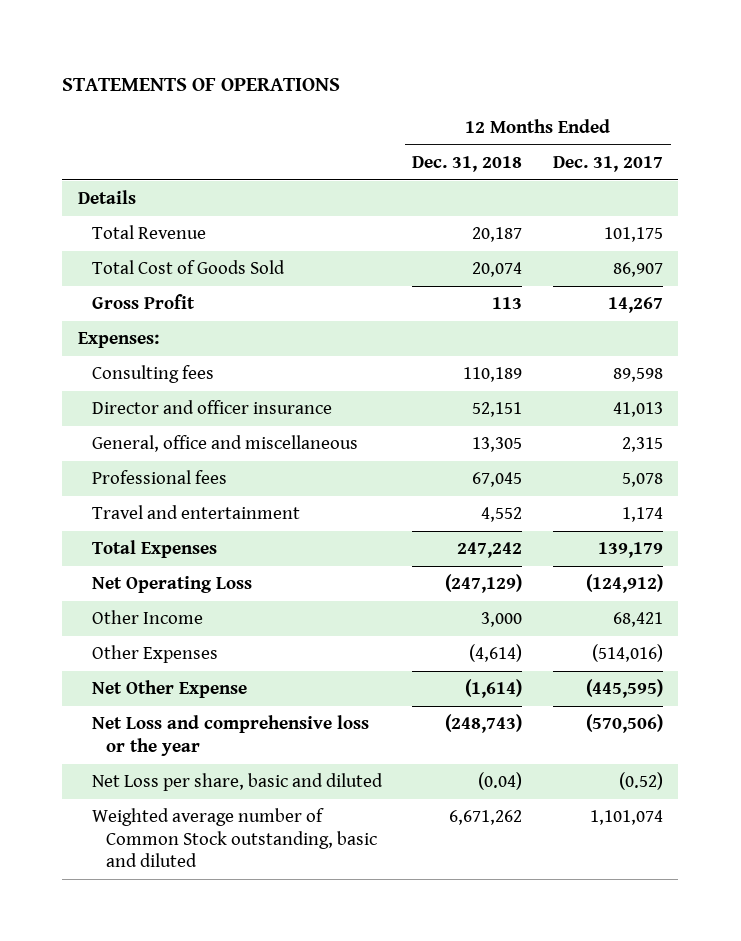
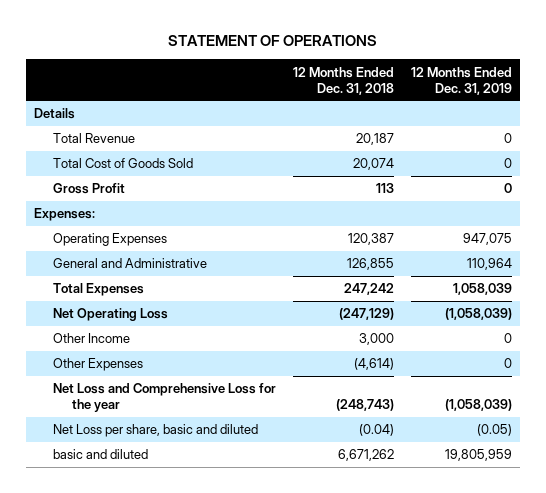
- STATEMENTS OF OPERATIONS
+ STATEMENT OF OPERATIONS
- | 12 Months Ended Dec. 31, 2018 | 12 Months Ended Dec. 31, 2017
+ | 12 Months Ended Dec. 31, 2018 | 12 Months Ended Dec. 31, 2019
- Consulting fees | 110,189 | 89,598
- Director and officer insurance | 52,151 | 41,013
- General, office and miscellaneous | 13,305 | 2,315
- Professional fees | 67,045 | 5,078
- Travel and entertainment | 4,552 | 1,174
+ Operating Expenses | 120,387 | 947,075
+ General and Administrative | 126,855 | 110,964
- Net Other Expense | (1,614) | (445,595)
- Net Loss and comprehensive loss or the year | (248,743) | (570,506)
+ Net Loss and Comprehensive Loss for the year | (248,743) | (1,058,039)
- Weighted average number of Common Stock outstanding, basic and diluted | 6,671,262 | 1,101,074
+ basic and diluted | 6,671,262 | 19,805,959

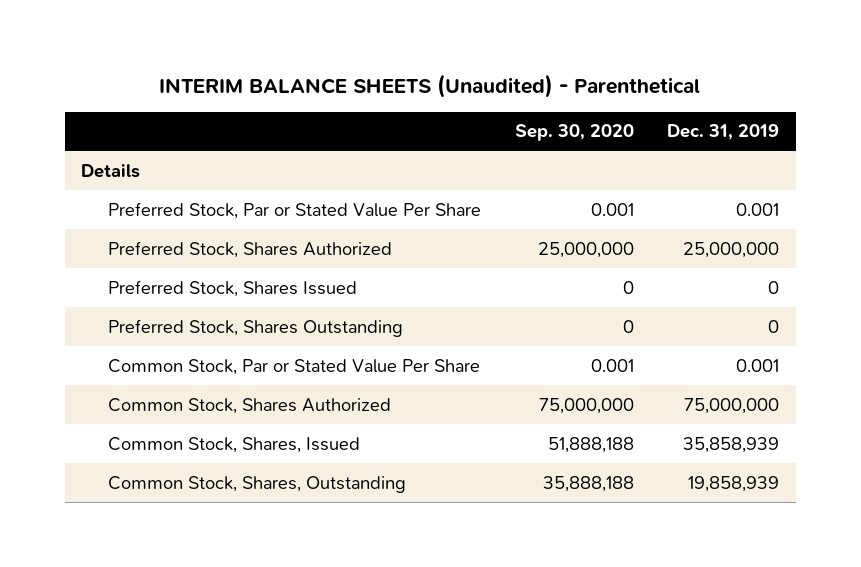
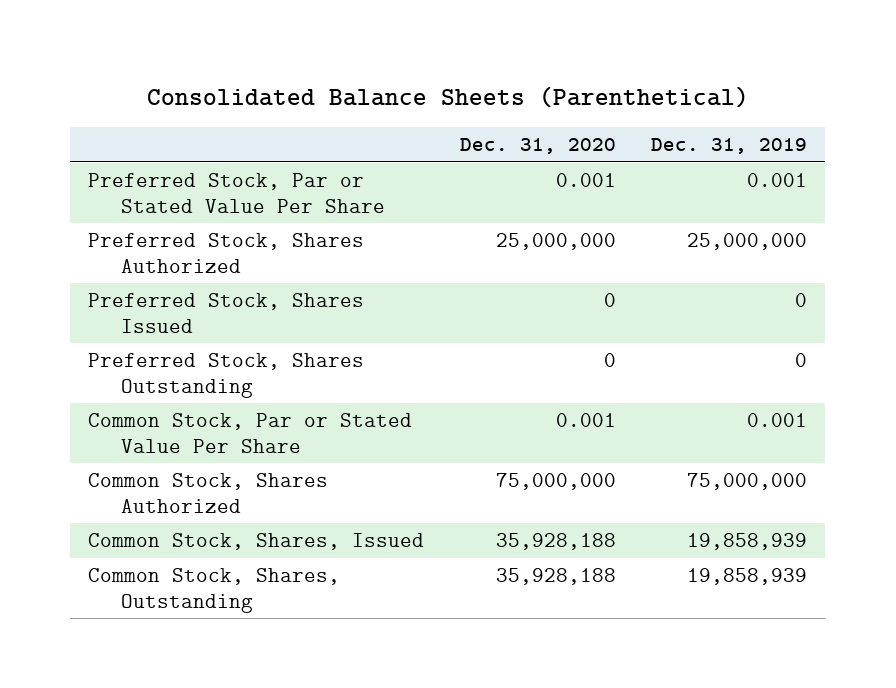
- INTERIM BALANCE SHEETS (Unaudited) - Parenthetical
+ Consolidated Balance Sheets (Parenthetical)
- | Sep. 30, 2020 | Dec. 31, 2019
+ | Dec. 31, 2020 | Dec. 31, 2019
- Details
- Common Stock, Shares, Issued | 51,888,188 | 35,858,939
+ Common Stock, Shares, Issued | 35,928,188 | 19,858,939

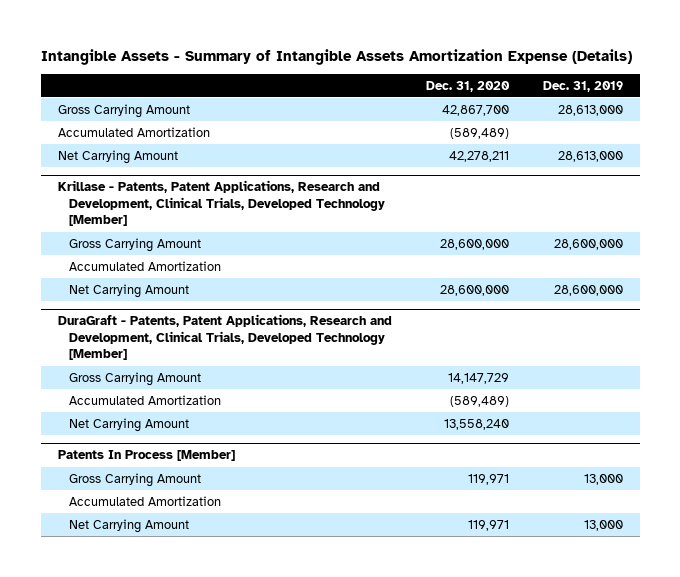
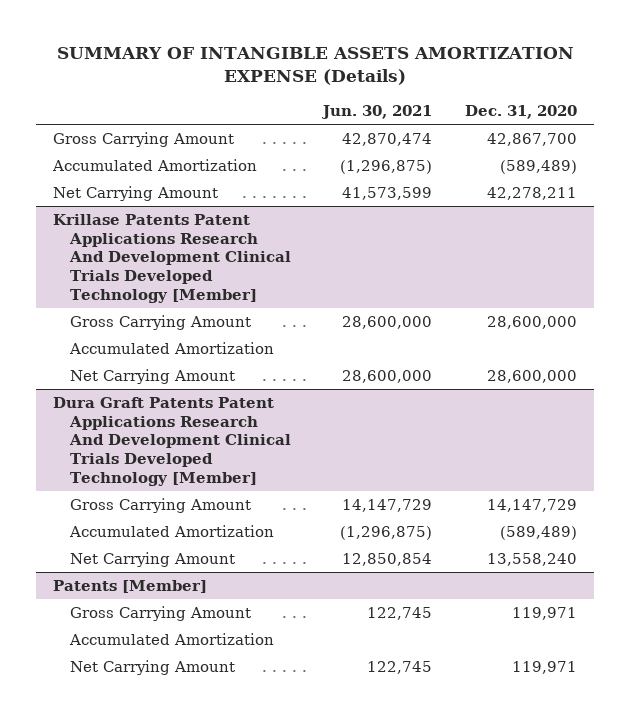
- Intangible Assets - Summary of Intangible Assets Amortization Expense (Details)
+ SUMMARY OF INTANGIBLE ASSETS AMORTIZATION EXPENSE (Details)
- | Dec. 31, 2020 | Dec. 31, 2019
+ | Jun. 30, 2021 | Dec. 31, 2020
- Krillase - Patents, Patent Applications, Research and Development, Clinical Trials, Developed Technology [Member]
+ Krillase Patents Patent Applications Research And Development Clinical Trials Developed Technology [Member]
- DuraGraft - Patents, Patent Applications, Research and Development, Clinical Trials, Developed Technology [Member]
+ Dura Graft Patents Patent Applications Research And Development Clinical Trials Developed Technology [Member]
- Patents In Process [Member]
+ Patents [Member]

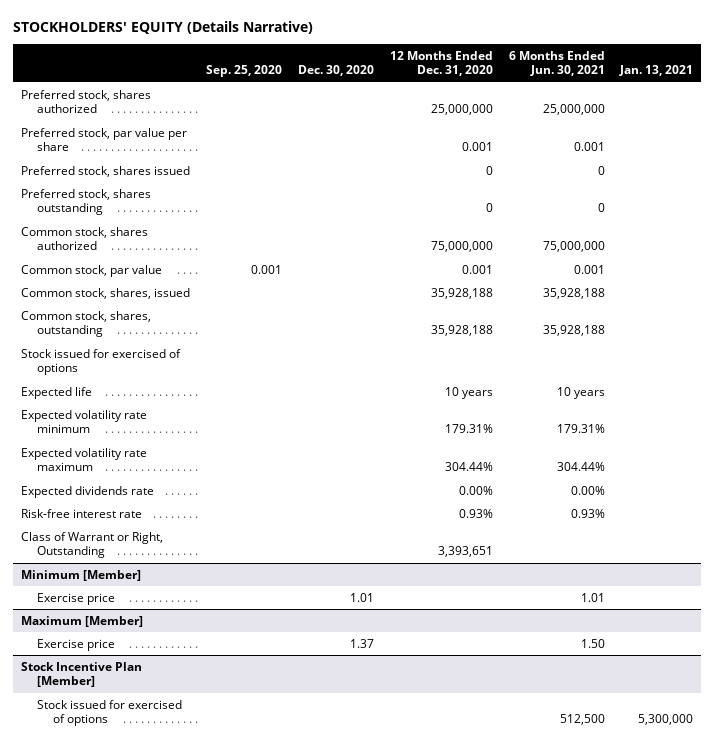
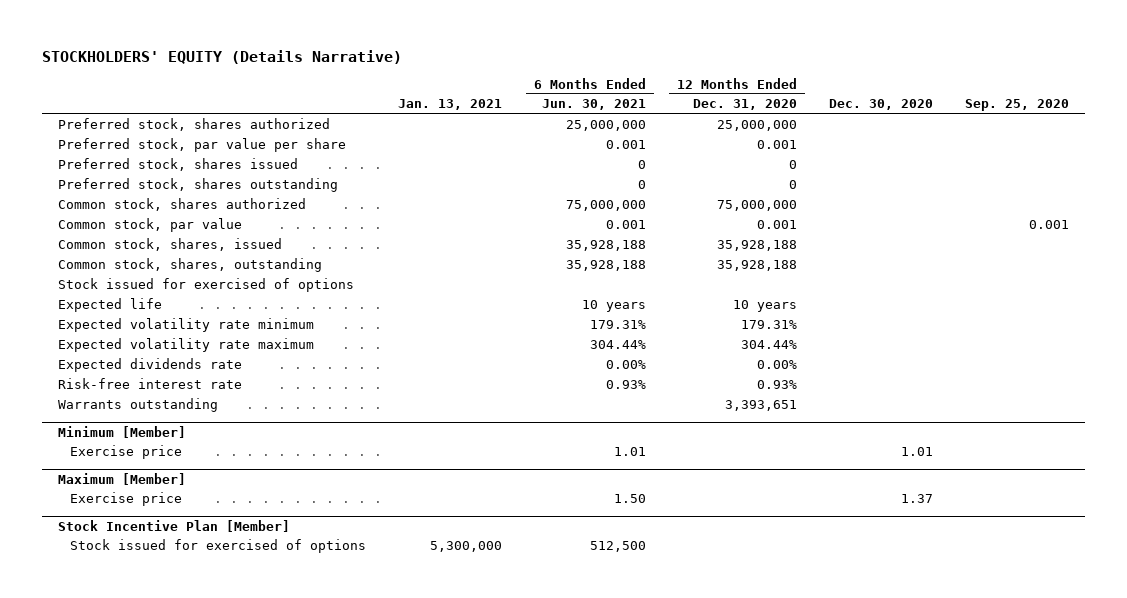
- | Sep. 25, 2020 | Dec. 30, 2020 | 12 Months Ended Dec. 31, 2020 | 6 Months Ended Jun. 30, 2021 | Jan. 13, 2021
+ | Jan. 13, 2021 | 6 Months Ended Jun. 30, 2021 | 12 Months Ended Dec. 31, 2020 | Dec. 30, 2020 | Sep. 25, 2020
- Class of Warrant or Right, Outstanding | | | 3,393,651 | |
+ Warrants outstanding | | | 3,393,651 | |

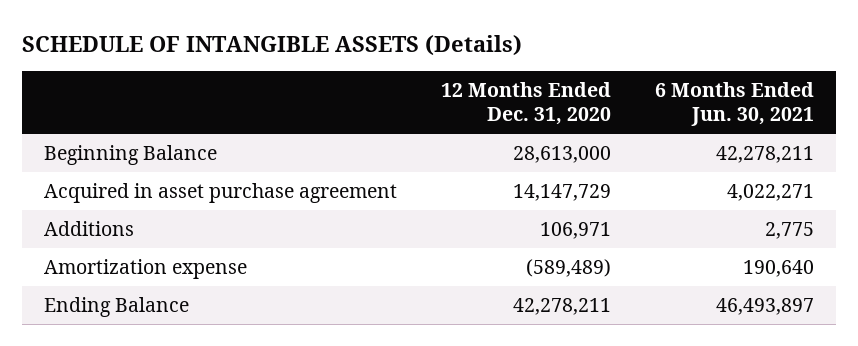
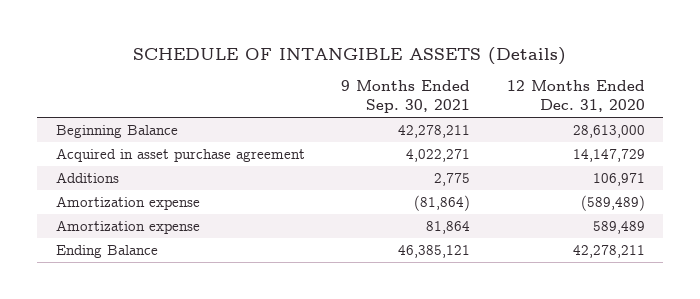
- | 12 Months Ended Dec. 31, 2020 | 6 Months Ended Jun. 30, 2021
+ | 9 Months Ended Sep. 30, 2021 | 12 Months Ended Dec. 31, 2020
+ Amortization expense | 81,864 | 589,489

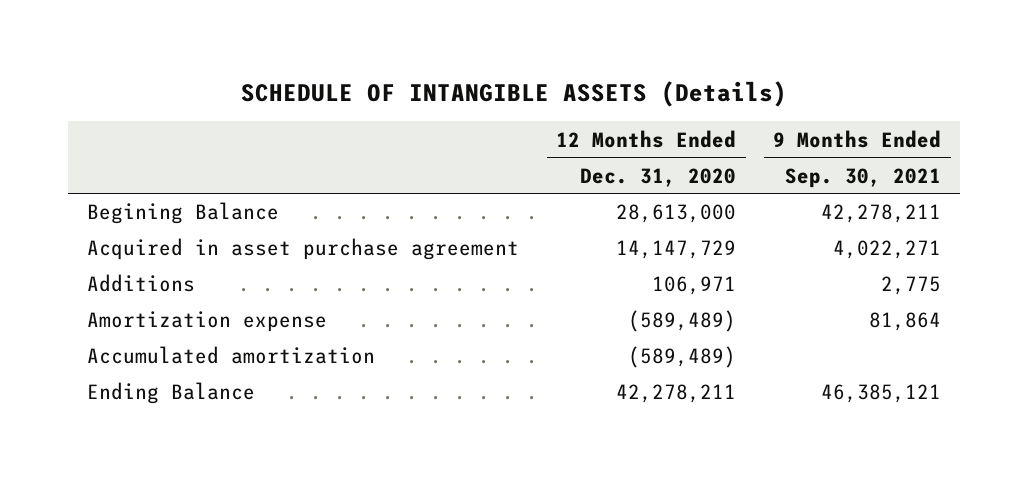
- | 9 Months Ended Sep. 30, 2021 | 12 Months Ended Dec. 31, 2020
+ | 12 Months Ended Dec. 31, 2020 | 9 Months Ended Sep. 30, 2021
- Beginning Balance | 42,278,211 | 28,613,000
+ Begining Balance | 28,613,000 | 42,278,211
- Amortization expense | (81,864) | (589,489)
- Amortization expense | 81,864 | 589,489
+ Amortization expense | (589,489) | 81,864
+ Accumulated amortization | (589,489) |

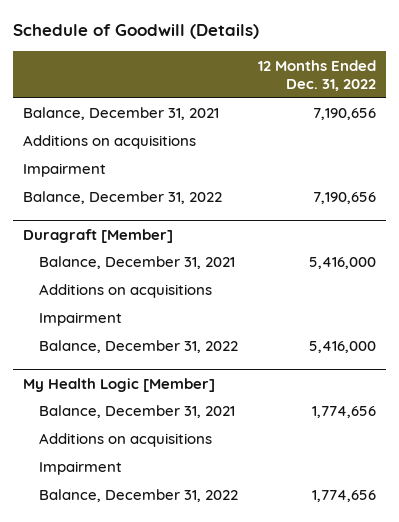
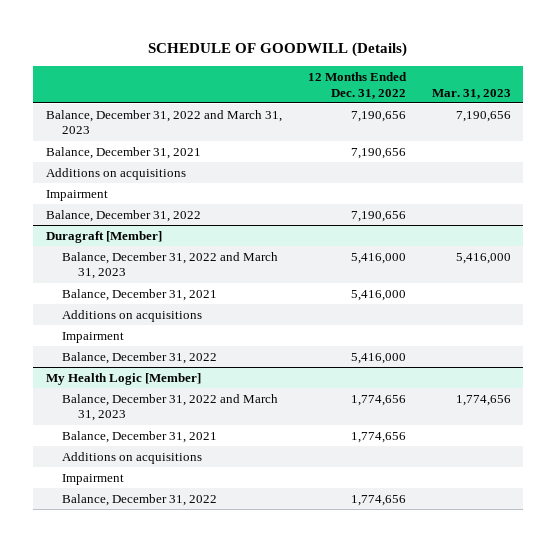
- Schedule of Goodwill (Details)
+ SCHEDULE OF GOODWILL (Details)
- | 12 Months Ended Dec. 31, 2022
+ | 12 Months Ended Dec. 31, 2022 | Mar. 31, 2023
+ Balance, December 31, 2022 and March 31, 2023 | 7,190,656 | 7,190,656
@ Duragraft [Member]
+ Balance, December 31, 2022 and March 31, 2023 | 5,416,000 | 5,416,000
@ My Health Logic [Member]
+ Balance, December 31, 2022 and March 31, 2023 | 1,774,656 | 1,774,656

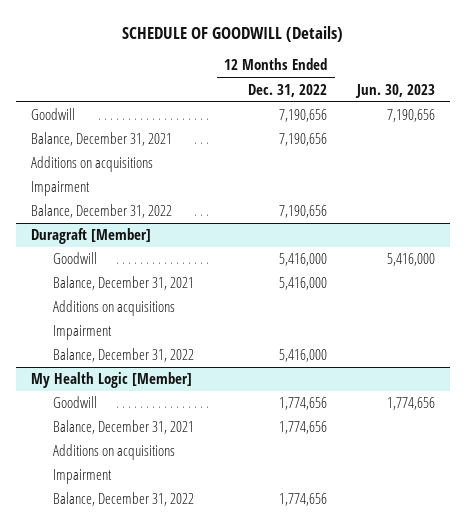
- | 12 Months Ended Dec. 31, 2022 | Mar. 31, 2023
+ | 12 Months Ended Dec. 31, 2022 | Jun. 30, 2023
- Balance, December 31, 2022 and March 31, 2023 | 7,190,656 | 7,190,656
+ Goodwill | 7,190,656 | 7,190,656
@ Duragraft [Member]
- Balance, December 31, 2022 and March 31, 2023 | 5,416,000 | 5,416,000
+ Goodwill | 5,416,000 | 5,416,000
@ My Health Logic [Member]
- Balance, December 31, 2022 and March 31, 2023 | 1,774,656 | 1,774,656
+ Goodwill | 1,774,656 | 1,774,656

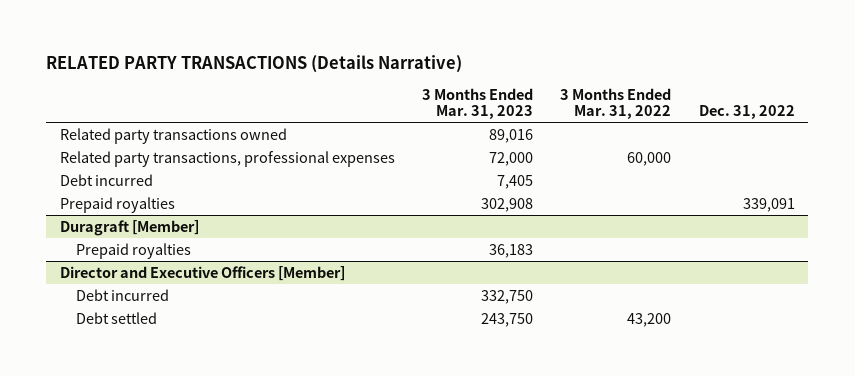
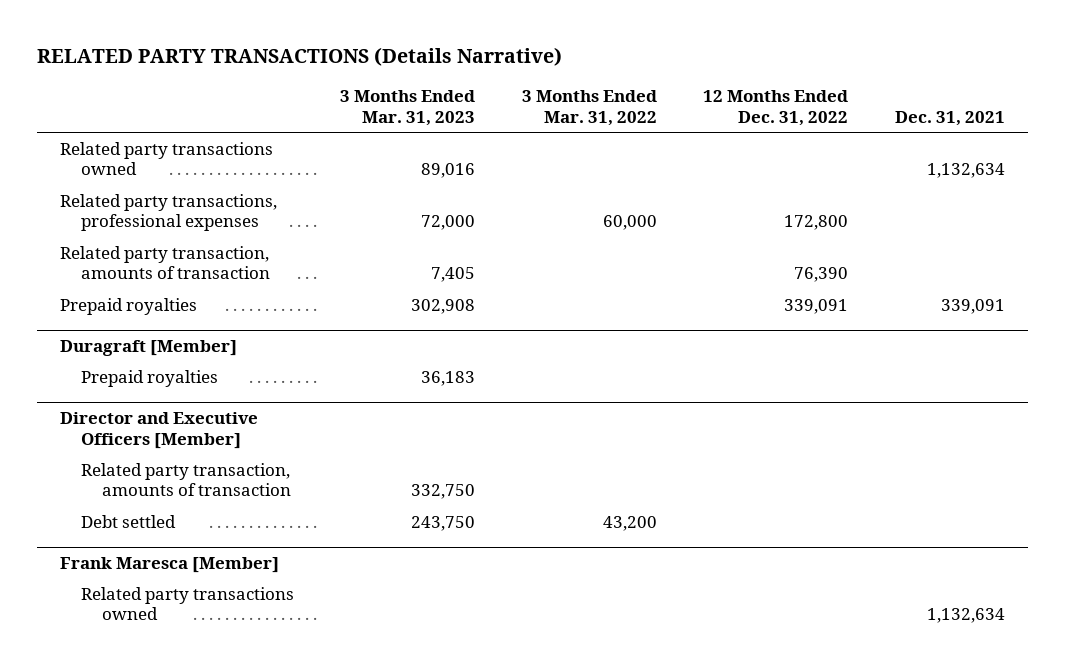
- | 3 Months Ended Mar. 31, 2023 | 3 Months Ended Mar. 31, 2022 | Dec. 31, 2022
+ | 3 Months Ended Mar. 31, 2023 | 3 Months Ended Mar. 31, 2022 | 12 Months Ended Dec. 31, 2022 | Dec. 31, 2021
- Debt incurred | 7,405 | |
+ Related party transaction, amounts of transaction | 7,405 | | 76,390 |
@ Director and Executive Officers [Member]
- Debt incurred | 332,750 | |
+ Related party transaction, amounts of transaction | 332,750 | | |
+ Frank Maresca [Member]
+ Related party transactions owned | | | | 1,132,634

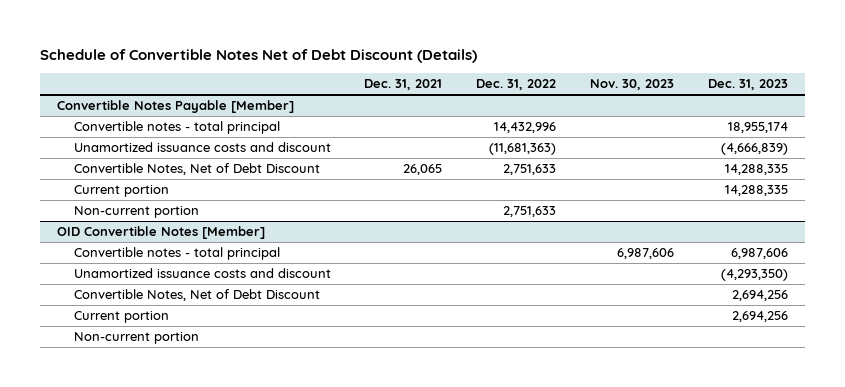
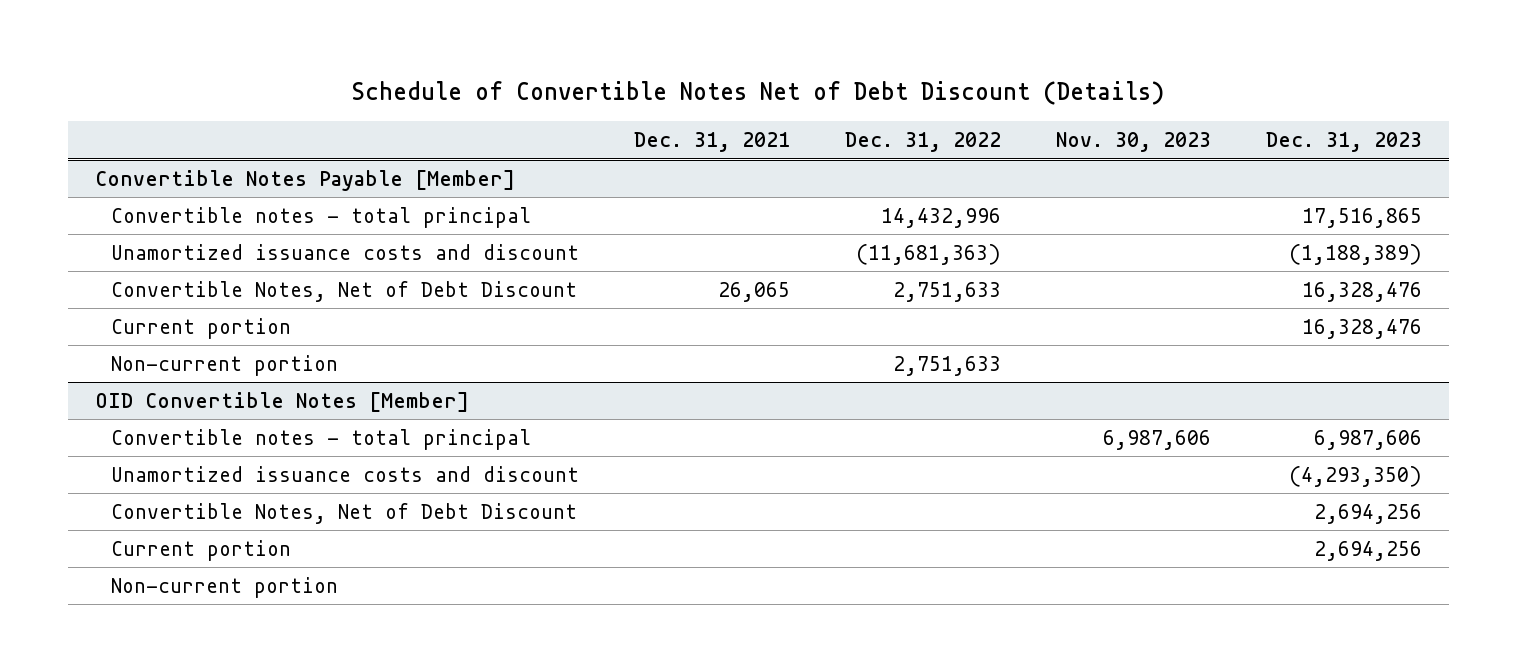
@ Convertible Notes Payable [Member]
- Convertible notes - total principal | | 14,432,996 | | 18,955,174
- Unamortized issuance costs and discount | | (11,681,363) | | (4,666,839)
- Convertible Notes, Net of Debt Discount | 26,065 | 2,751,633 | | 14,288,335
- Current portion | | | | 14,288,335
+ Convertible notes - total principal | | 14,432,996 | | 17,516,865
+ Unamortized issuance costs and discount | | (11,681,363) | | (1,188,389)
+ Convertible Notes, Net of Debt Discount | 26,065 | 2,751,633 | | 16,328,476
+ Current portion | | | | 16,328,476

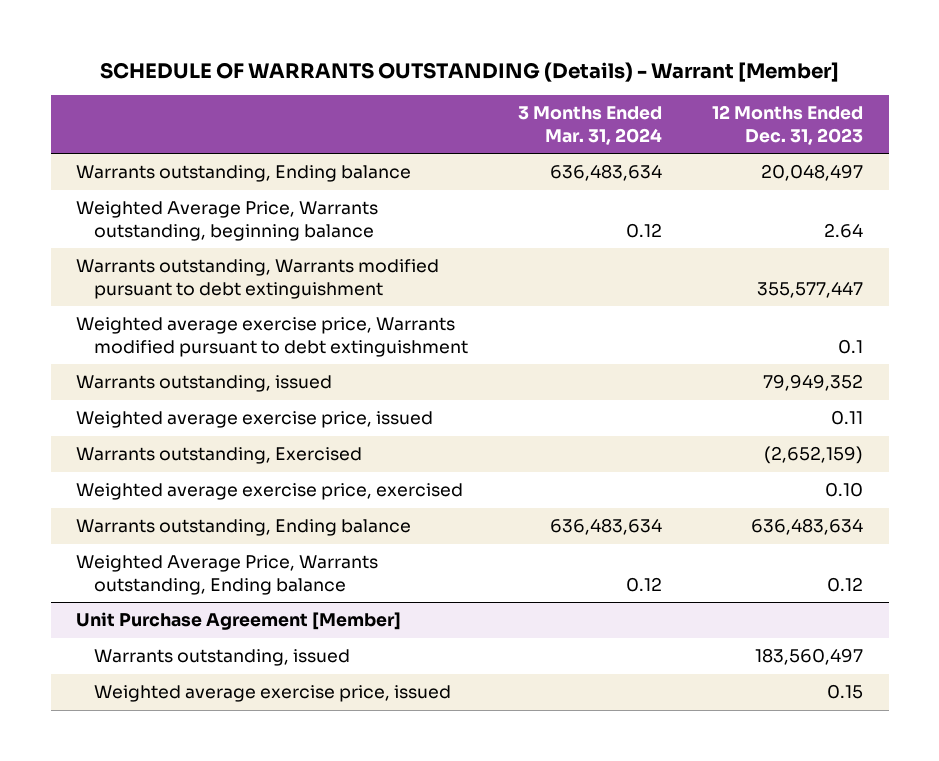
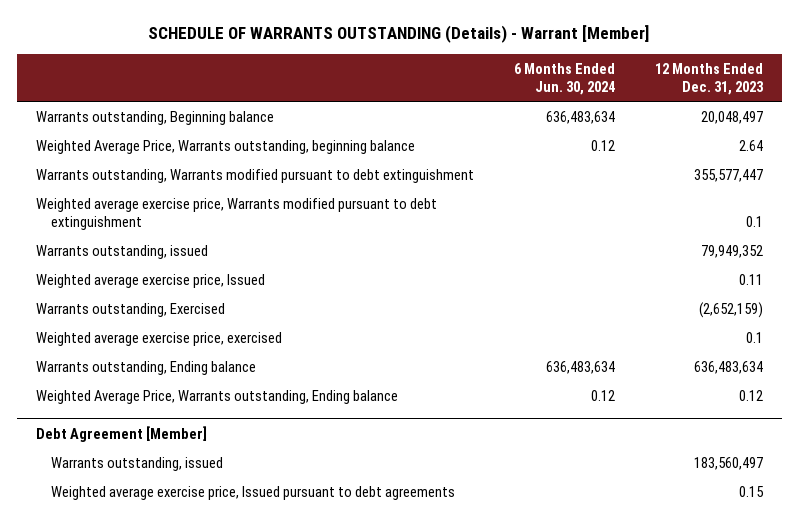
- | 3 Months Ended Mar. 31, 2024 | 12 Months Ended Dec. 31, 2023
+ | 6 Months Ended Jun. 30, 2024 | 12 Months Ended Dec. 31, 2023
- Warrants outstanding, Ending balance | 636,483,634 | 20,048,497
+ Warrants outstanding, Beginning balance | 636,483,634 | 20,048,497
- Weighted average exercise price, issued | | 0.11
+ Weighted average exercise price, Issued | | 0.11
- Weighted average exercise price, exercised | | 0.10
+ Weighted average exercise price, exercised | | 0.1
- Unit Purchase Agreement [Member]
+ Debt Agreement [Member]
- Weighted average exercise price, issued | | 0.15
+ Weighted average exercise price, Issued pursuant to debt agreements | | 0.15

